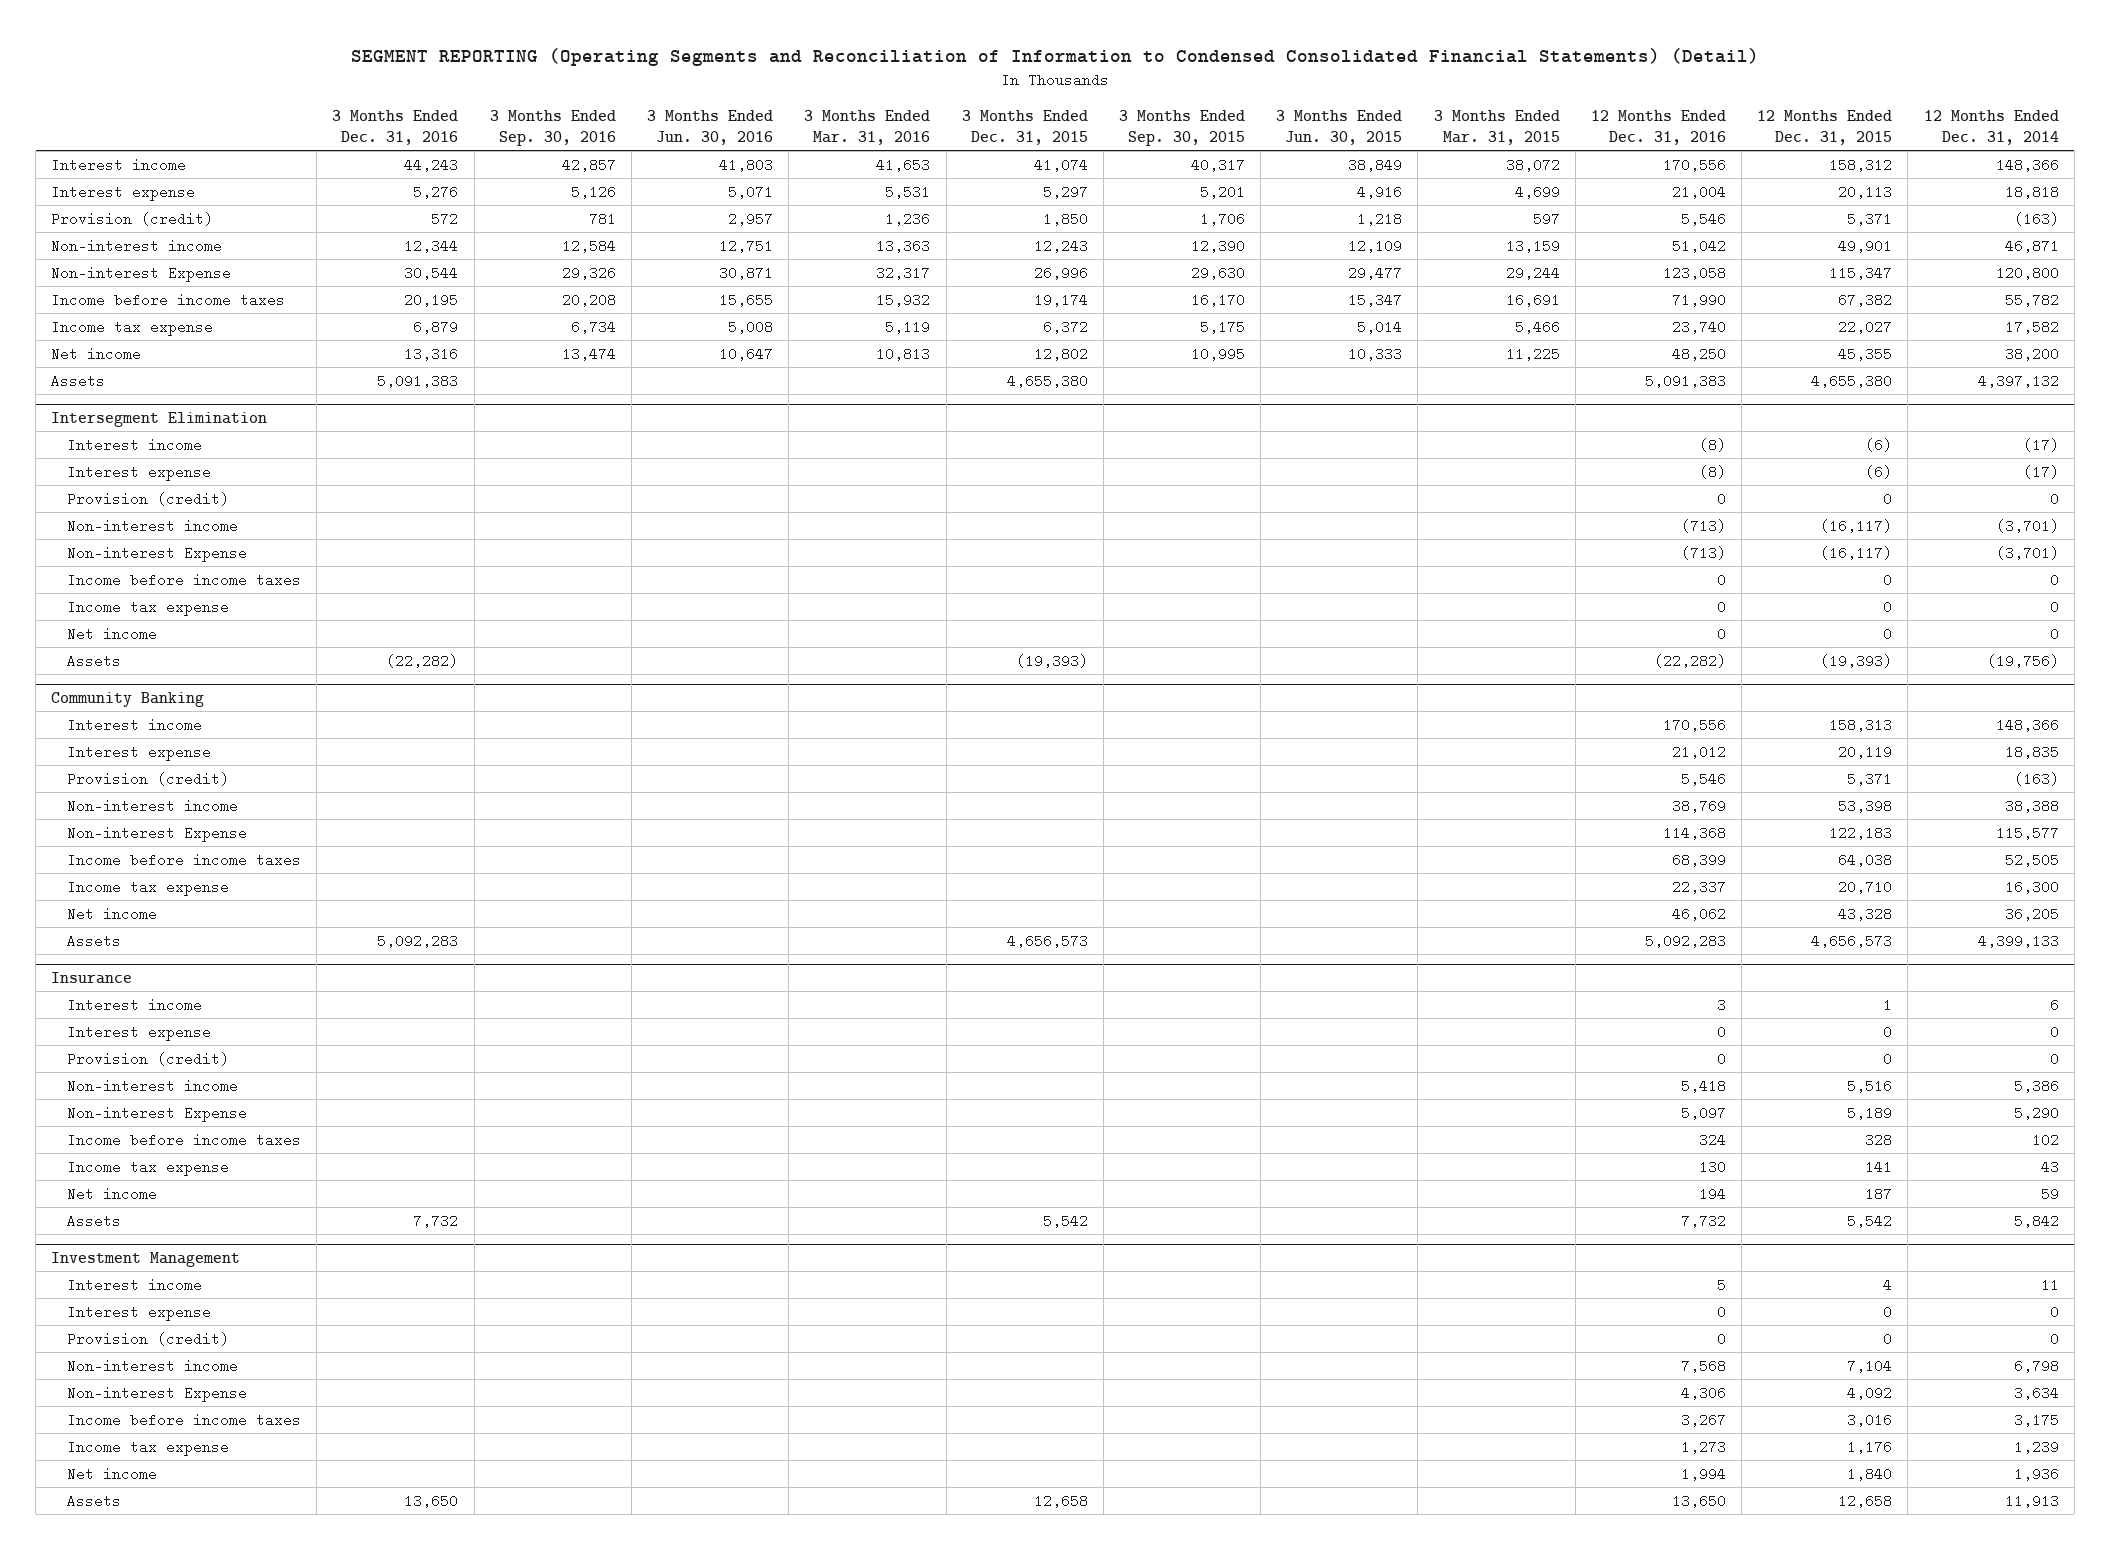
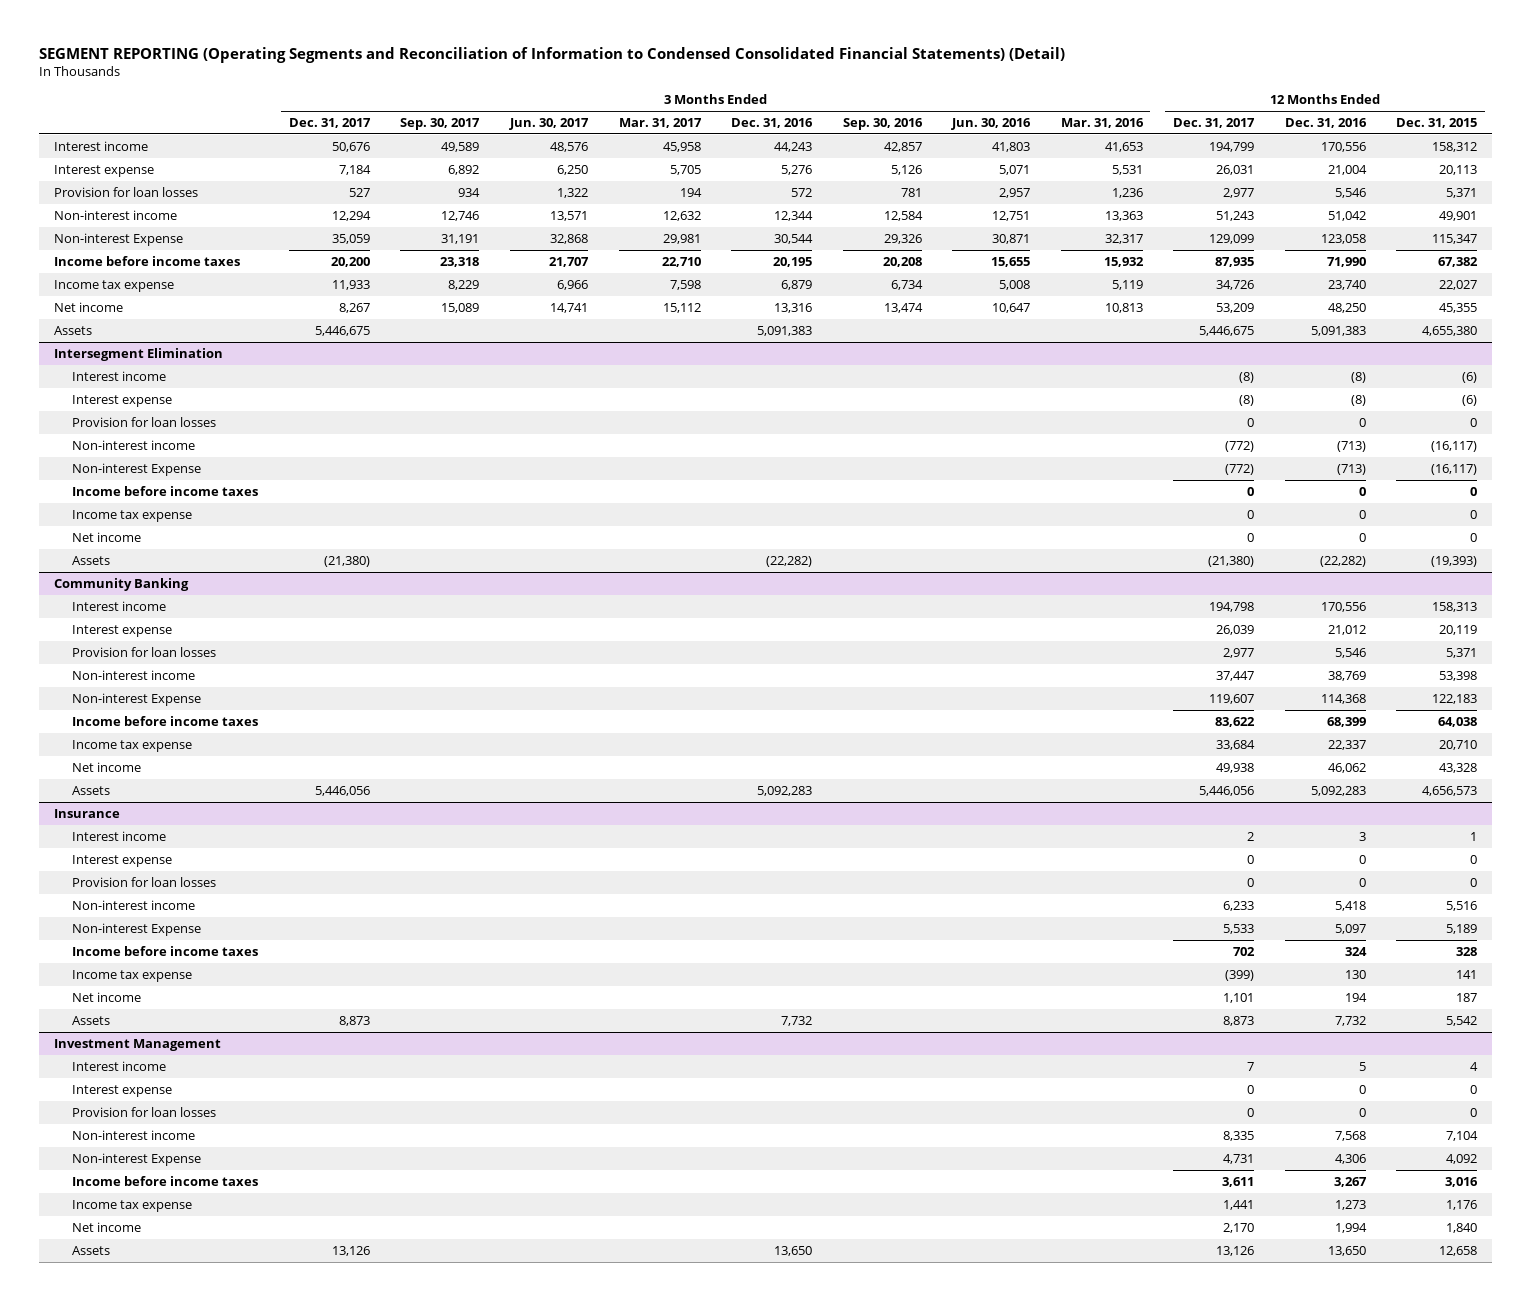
- | 3 Months Ended Dec. 31, 2016 | 3 Months Ended Sep. 30, 2016 | 3 Months Ended Jun. 30, 2016 | 3 Months Ended Mar. 31, 2016 | 3 Months Ended Dec. 31, 2015 | 3 Months Ended Sep. 30, 2015 | 3 Months Ended Jun. 30, 2015 | 3 Months Ended Mar. 31, 2015 | 12 Months Ended Dec. 31, 2016 | 12 Months Ended Dec. 31, 2015 | 12 Months Ended Dec. 31, 2014
+ | 3 Months Ended Dec. 31, 2017 | 3 Months Ended Sep. 30, 2017 | 3 Months Ended Jun. 30, 2017 | 3 Months Ended Mar. 31, 2017 | 3 Months Ended Dec. 31, 2016 | 3 Months Ended Sep. 30, 2016 | 3 Months Ended Jun. 30, 2016 | 3 Months Ended Mar. 31, 2016 | 12 Months Ended Dec. 31, 2017 | 12 Months Ended Dec. 31, 2016 | 12 Months Ended Dec. 31, 2015
- Provision (credit) | 572 | 781 | 2,957 | 1,236 | 1,850 | 1,706 | 1,218 | 597 | 5,546 | 5,371 | (163)
+ Provision for loan losses | 527 | 934 | 1,322 | 194 | 572 | 781 | 2,957 | 1,236 | 2,977 | 5,546 | 5,371
@ Intersegment Elimination
- Provision (credit) | | | | | | | | | 0 | 0 | 0
+ Provision for loan losses | | | | | | | | | 0 | 0 | 0
@ Community Banking
- Provision (credit) | | | | | | | | | 5,546 | 5,371 | (163)
+ Provision for loan losses | | | | | | | | | 2,977 | 5,546 | 5,371
@ Insurance
- Provision (credit) | | | | | | | | | 0 | 0 | 0
+ Provision for loan losses | | | | | | | | | 0 | 0 | 0
@ Investment Management
- Provision (credit) | | | | | | | | | 0 | 0 | 0
+ Provision for loan losses | | | | | | | | | 0 | 0 | 0

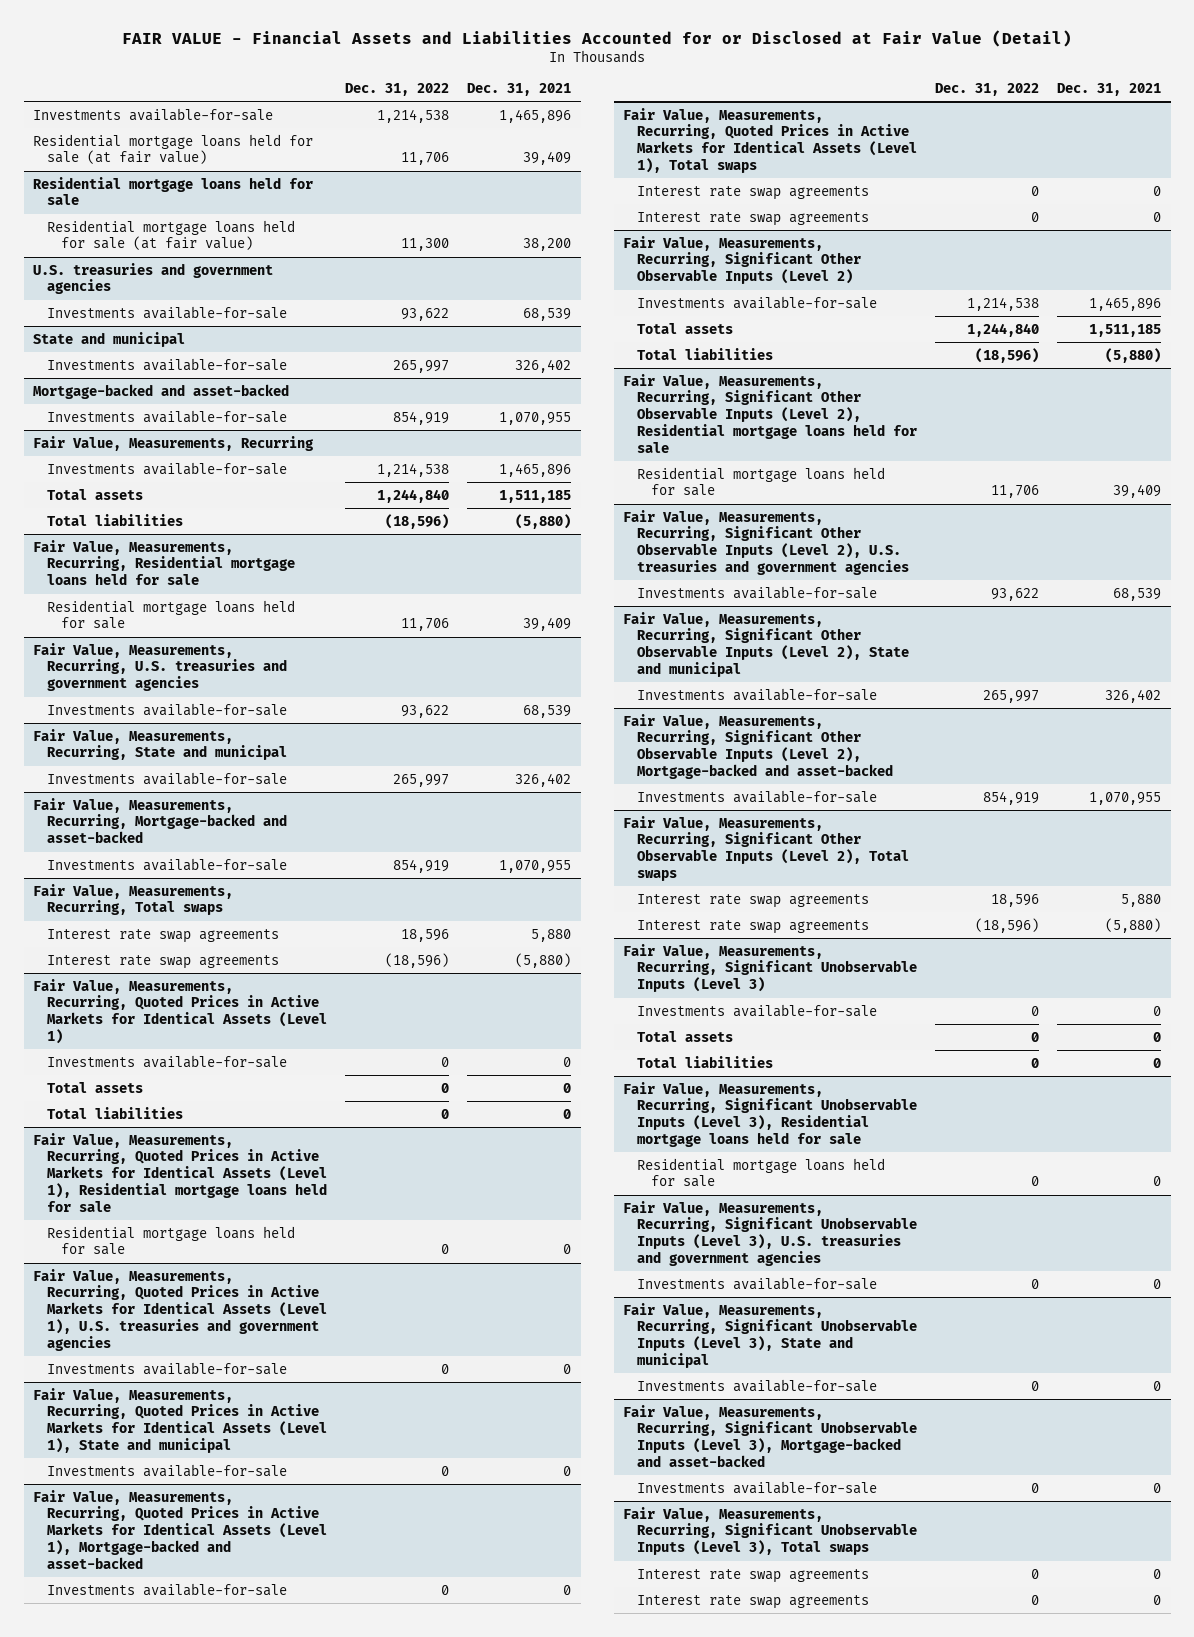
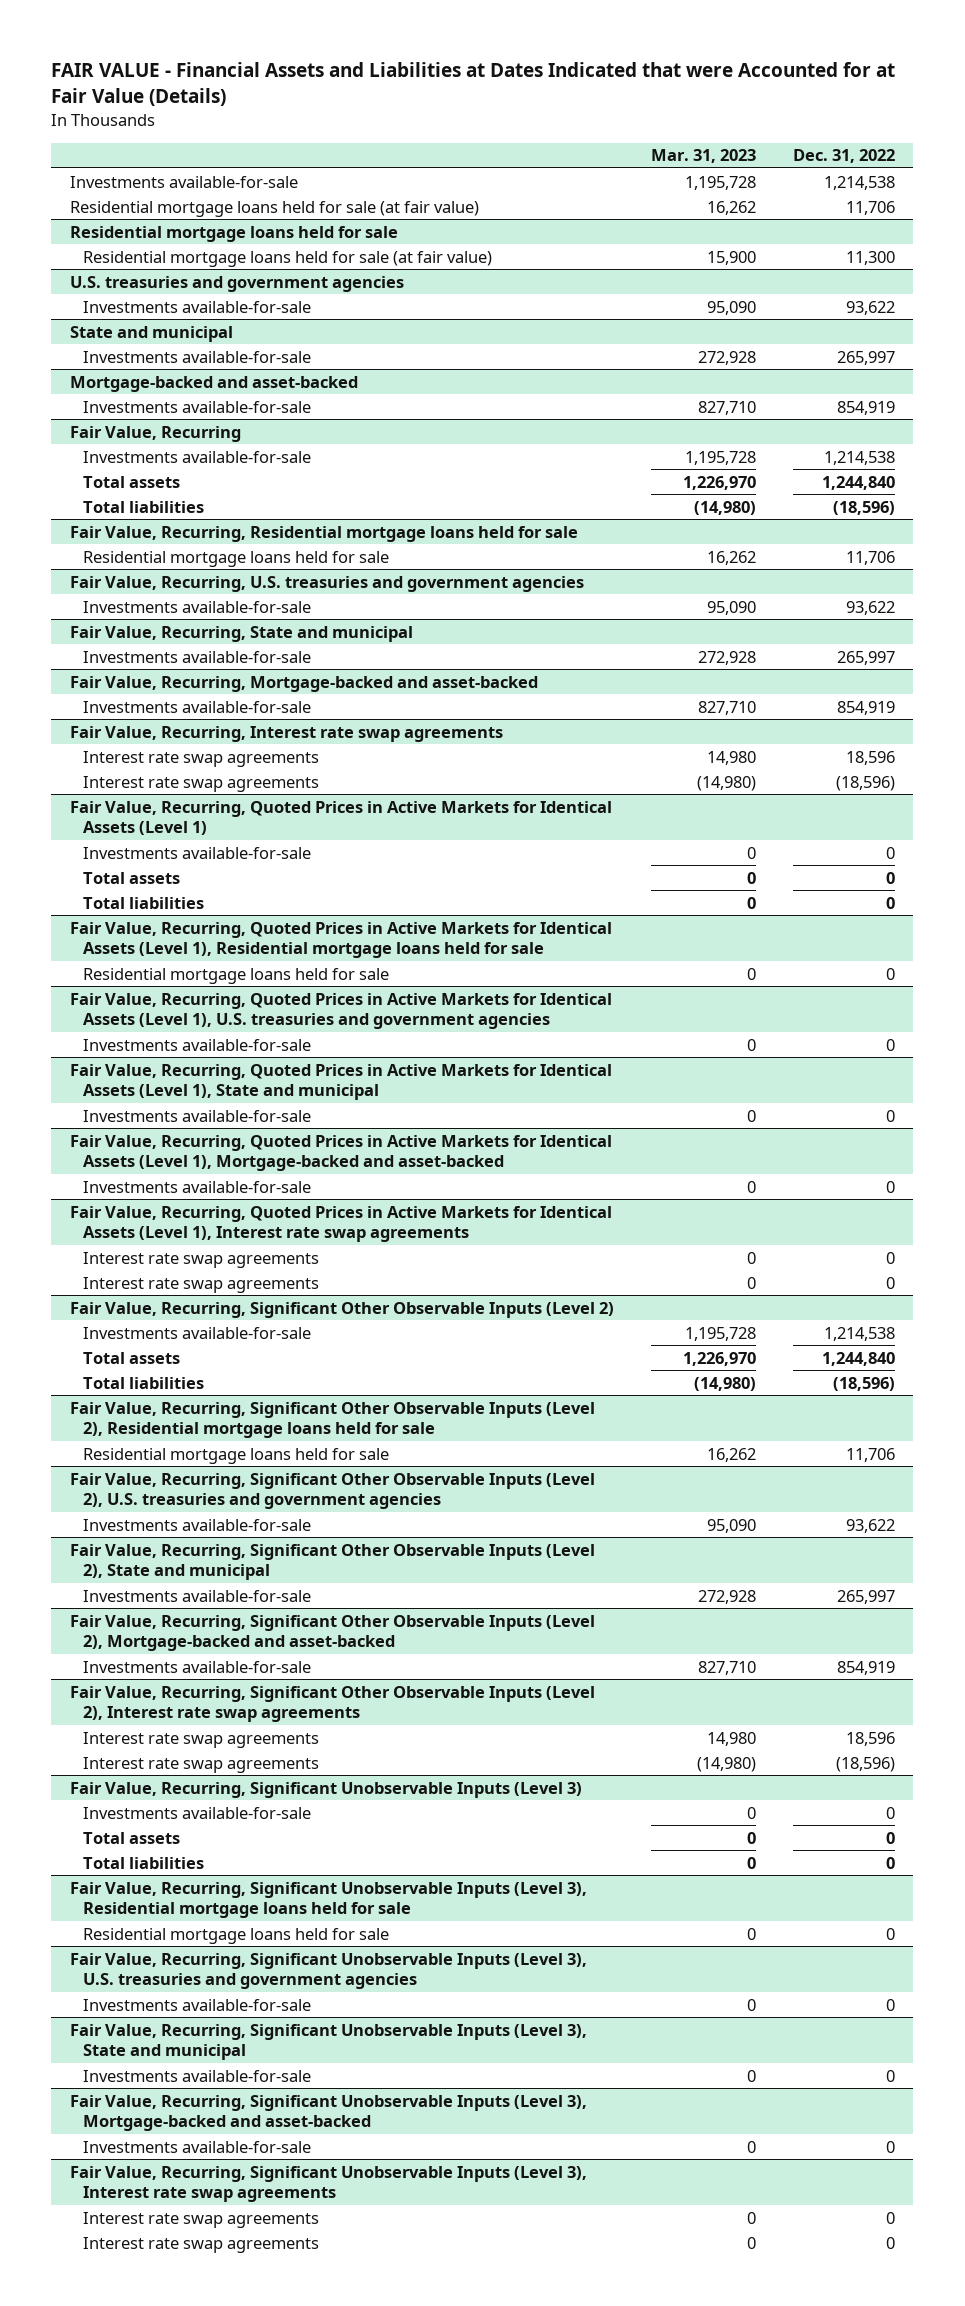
- FAIR VALUE - Financial Assets and Liabilities Accounted for or Disclosed at Fair Value (Detail)
+ FAIR VALUE - Financial Assets and Liabilities at Dates Indicated that were Accounted for at Fair Value (Details)
- | Dec. 31, 2022 | Dec. 31, 2021
+ | Mar. 31, 2023 | Dec. 31, 2022
- Fair Value, Measurements, Recurring
+ Fair Value, Recurring
- Fair Value, Measurements, Recurring, Residential mortgage loans held for sale
+ Fair Value, Recurring, Residential mortgage loans held for sale
- Fair Value, Measurements, Recurring, U.S. treasuries and government agencies
+ Fair Value, Recurring, U.S. treasuries and government agencies
- Fair Value, Measurements, Recurring, State and municipal
+ Fair Value, Recurring, State and municipal
- Fair Value, Measurements, Recurring, Mortgage-backed and asset-backed
+ Fair Value, Recurring, Mortgage-backed and asset-backed
- Fair Value, Measurements, Recurring, Total swaps
+ Fair Value, Recurring, Interest rate swap agreements
- Fair Value, Measurements, Recurring, Quoted Prices in Active Markets for Identical Assets (Level 1)
+ Fair Value, Recurring, Quoted Prices in Active Markets for Identical Assets (Level 1)
- Fair Value, Measurements, Recurring, Quoted Prices in Active Markets for Identical Assets (Level 1), Residential mortgage loans held for sale
+ Fair Value, Recurring, Quoted Prices in Active Markets for Identical Assets (Level 1), Residential mortgage loans held for sale
- Fair Value, Measurements, Recurring, Quoted Prices in Active Markets for Identical Assets (Level 1), U.S. treasuries and government agencies
+ Fair Value, Recurring, Quoted Prices in Active Markets for Identical Assets (Level 1), U.S. treasuries and government agencies
- Fair Value, Measurements, Recurring, Quoted Prices in Active Markets for Identical Assets (Level 1), State and municipal
+ Fair Value, Recurring, Quoted Prices in Active Markets for Identical Assets (Level 1), State and municipal
- Fair Value, Measurements, Recurring, Quoted Prices in Active Markets for Identical Assets (Level 1), Mortgage-backed and asset-backed
+ Fair Value, Recurring, Quoted Prices in Active Markets for Identical Assets (Level 1), Mortgage-backed and asset-backed
- Fair Value, Measurements, Recurring, Quoted Prices in Active Markets for Identical Assets (Level 1), Total swaps
+ Fair Value, Recurring, Quoted Prices in Active Markets for Identical Assets (Level 1), Interest rate swap agreements
- Fair Value, Measurements, Recurring, Significant Other Observable Inputs (Level 2)
+ Fair Value, Recurring, Significant Other Observable Inputs (Level 2)
- Fair Value, Measurements, Recurring, Significant Other Observable Inputs (Level 2), Residential mortgage loans held for sale
+ Fair Value, Recurring, Significant Other Observable Inputs (Level 2), Residential mortgage loans held for sale
- Fair Value, Measurements, Recurring, Significant Other Observable Inputs (Level 2), U.S. treasuries and government agencies
+ Fair Value, Recurring, Significant Other Observable Inputs (Level 2), U.S. treasuries and government agencies
- Fair Value, Measurements, Recurring, Significant Other Observable Inputs (Level 2), State and municipal
+ Fair Value, Recurring, Significant Other Observable Inputs (Level 2), State and municipal
- Fair Value, Measurements, Recurring, Significant Other Observable Inputs (Level 2), Mortgage-backed and asset-backed
+ Fair Value, Recurring, Significant Other Observable Inputs (Level 2), Mortgage-backed and asset-backed
- Fair Value, Measurements, Recurring, Significant Other Observable Inputs (Level 2), Total swaps
+ Fair Value, Recurring, Significant Other Observable Inputs (Level 2), Interest rate swap agreements
- Fair Value, Measurements, Recurring, Significant Unobservable Inputs (Level 3)
+ Fair Value, Recurring, Significant Unobservable Inputs (Level 3)
- Fair Value, Measurements, Recurring, Significant Unobservable Inputs (Level 3), Residential mortgage loans held for sale
+ Fair Value, Recurring, Significant Unobservable Inputs (Level 3), Residential mortgage loans held for sale
- Fair Value, Measurements, Recurring, Significant Unobservable Inputs (Level 3), U.S. treasuries and government agencies
+ Fair Value, Recurring, Significant Unobservable Inputs (Level 3), U.S. treasuries and government agencies
- Fair Value, Measurements, Recurring, Significant Unobservable Inputs (Level 3), State and municipal
+ Fair Value, Recurring, Significant Unobservable Inputs (Level 3), State and municipal
- Fair Value, Measurements, Recurring, Significant Unobservable Inputs (Level 3), Mortgage-backed and asset-backed
+ Fair Value, Recurring, Significant Unobservable Inputs (Level 3), Mortgage-backed and asset-backed
- Fair Value, Measurements, Recurring, Significant Unobservable Inputs (Level 3), Total swaps
+ Fair Value, Recurring, Significant Unobservable Inputs (Level 3), Interest rate swap agreements

